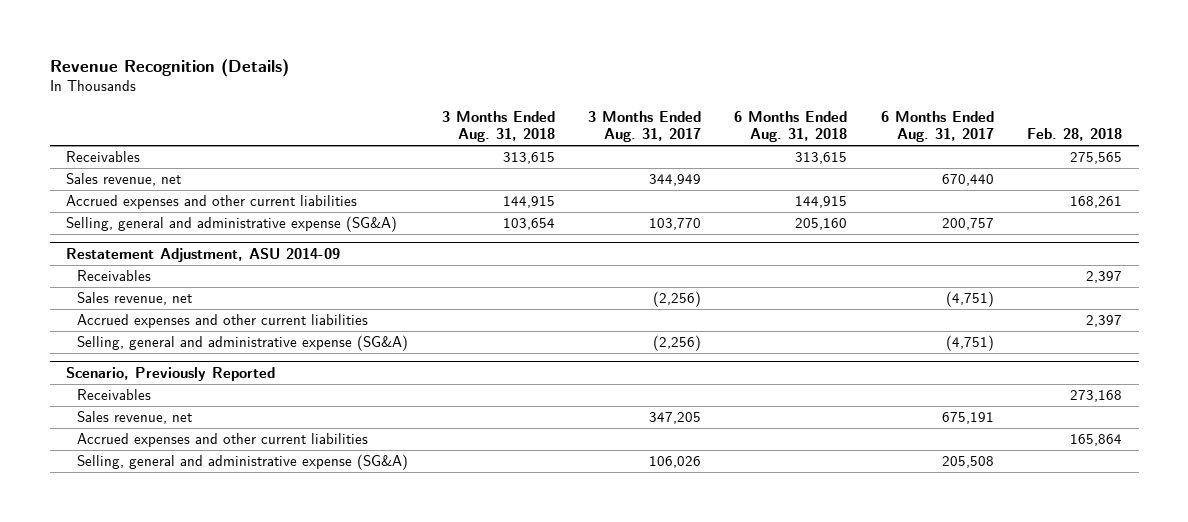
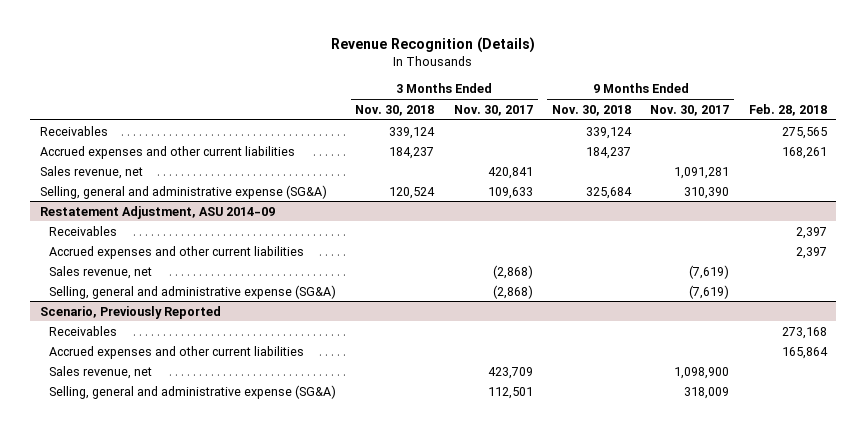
- | 3 Months Ended Aug. 31, 2018 | 3 Months Ended Aug. 31, 2017 | 6 Months Ended Aug. 31, 2018 | 6 Months Ended Aug. 31, 2017 | Feb. 28, 2018
+ | 3 Months Ended Nov. 30, 2018 | 3 Months Ended Nov. 30, 2017 | 9 Months Ended Nov. 30, 2018 | 9 Months Ended Nov. 30, 2017 | Feb. 28, 2018
moved down: Sales revenue, net | | 420,841 | | 1,091,281 |
@ Restatement Adjustment, ASU 2014-09
moved down: Sales revenue, net | | (2,868) | | (7,619) |
@ Scenario, Previously Reported
moved down: Sales revenue, net | | 423,709 | | 1,098,900 |

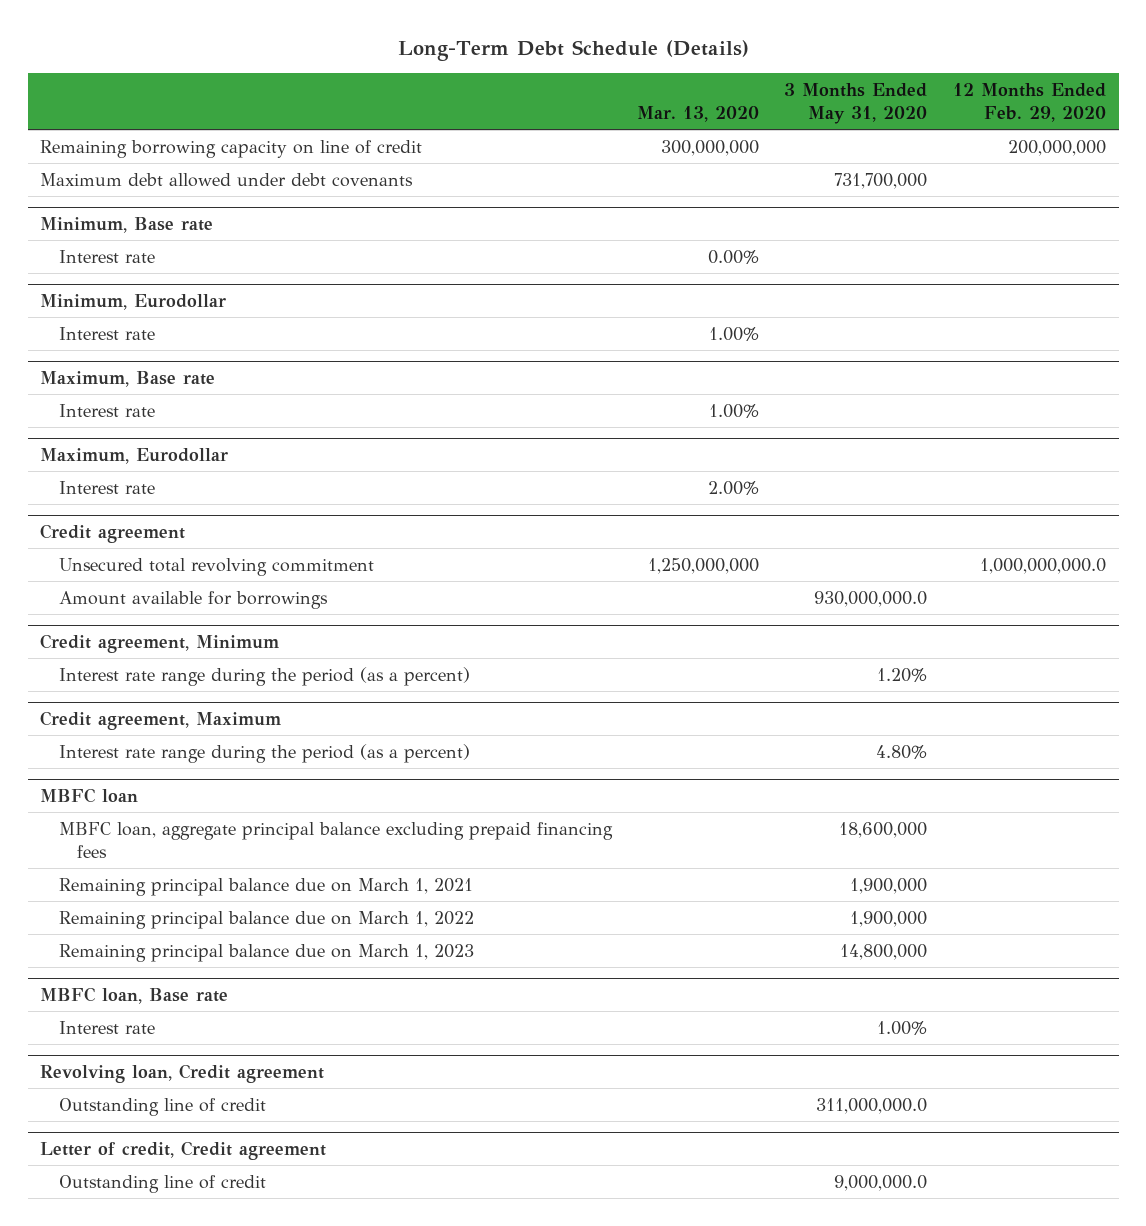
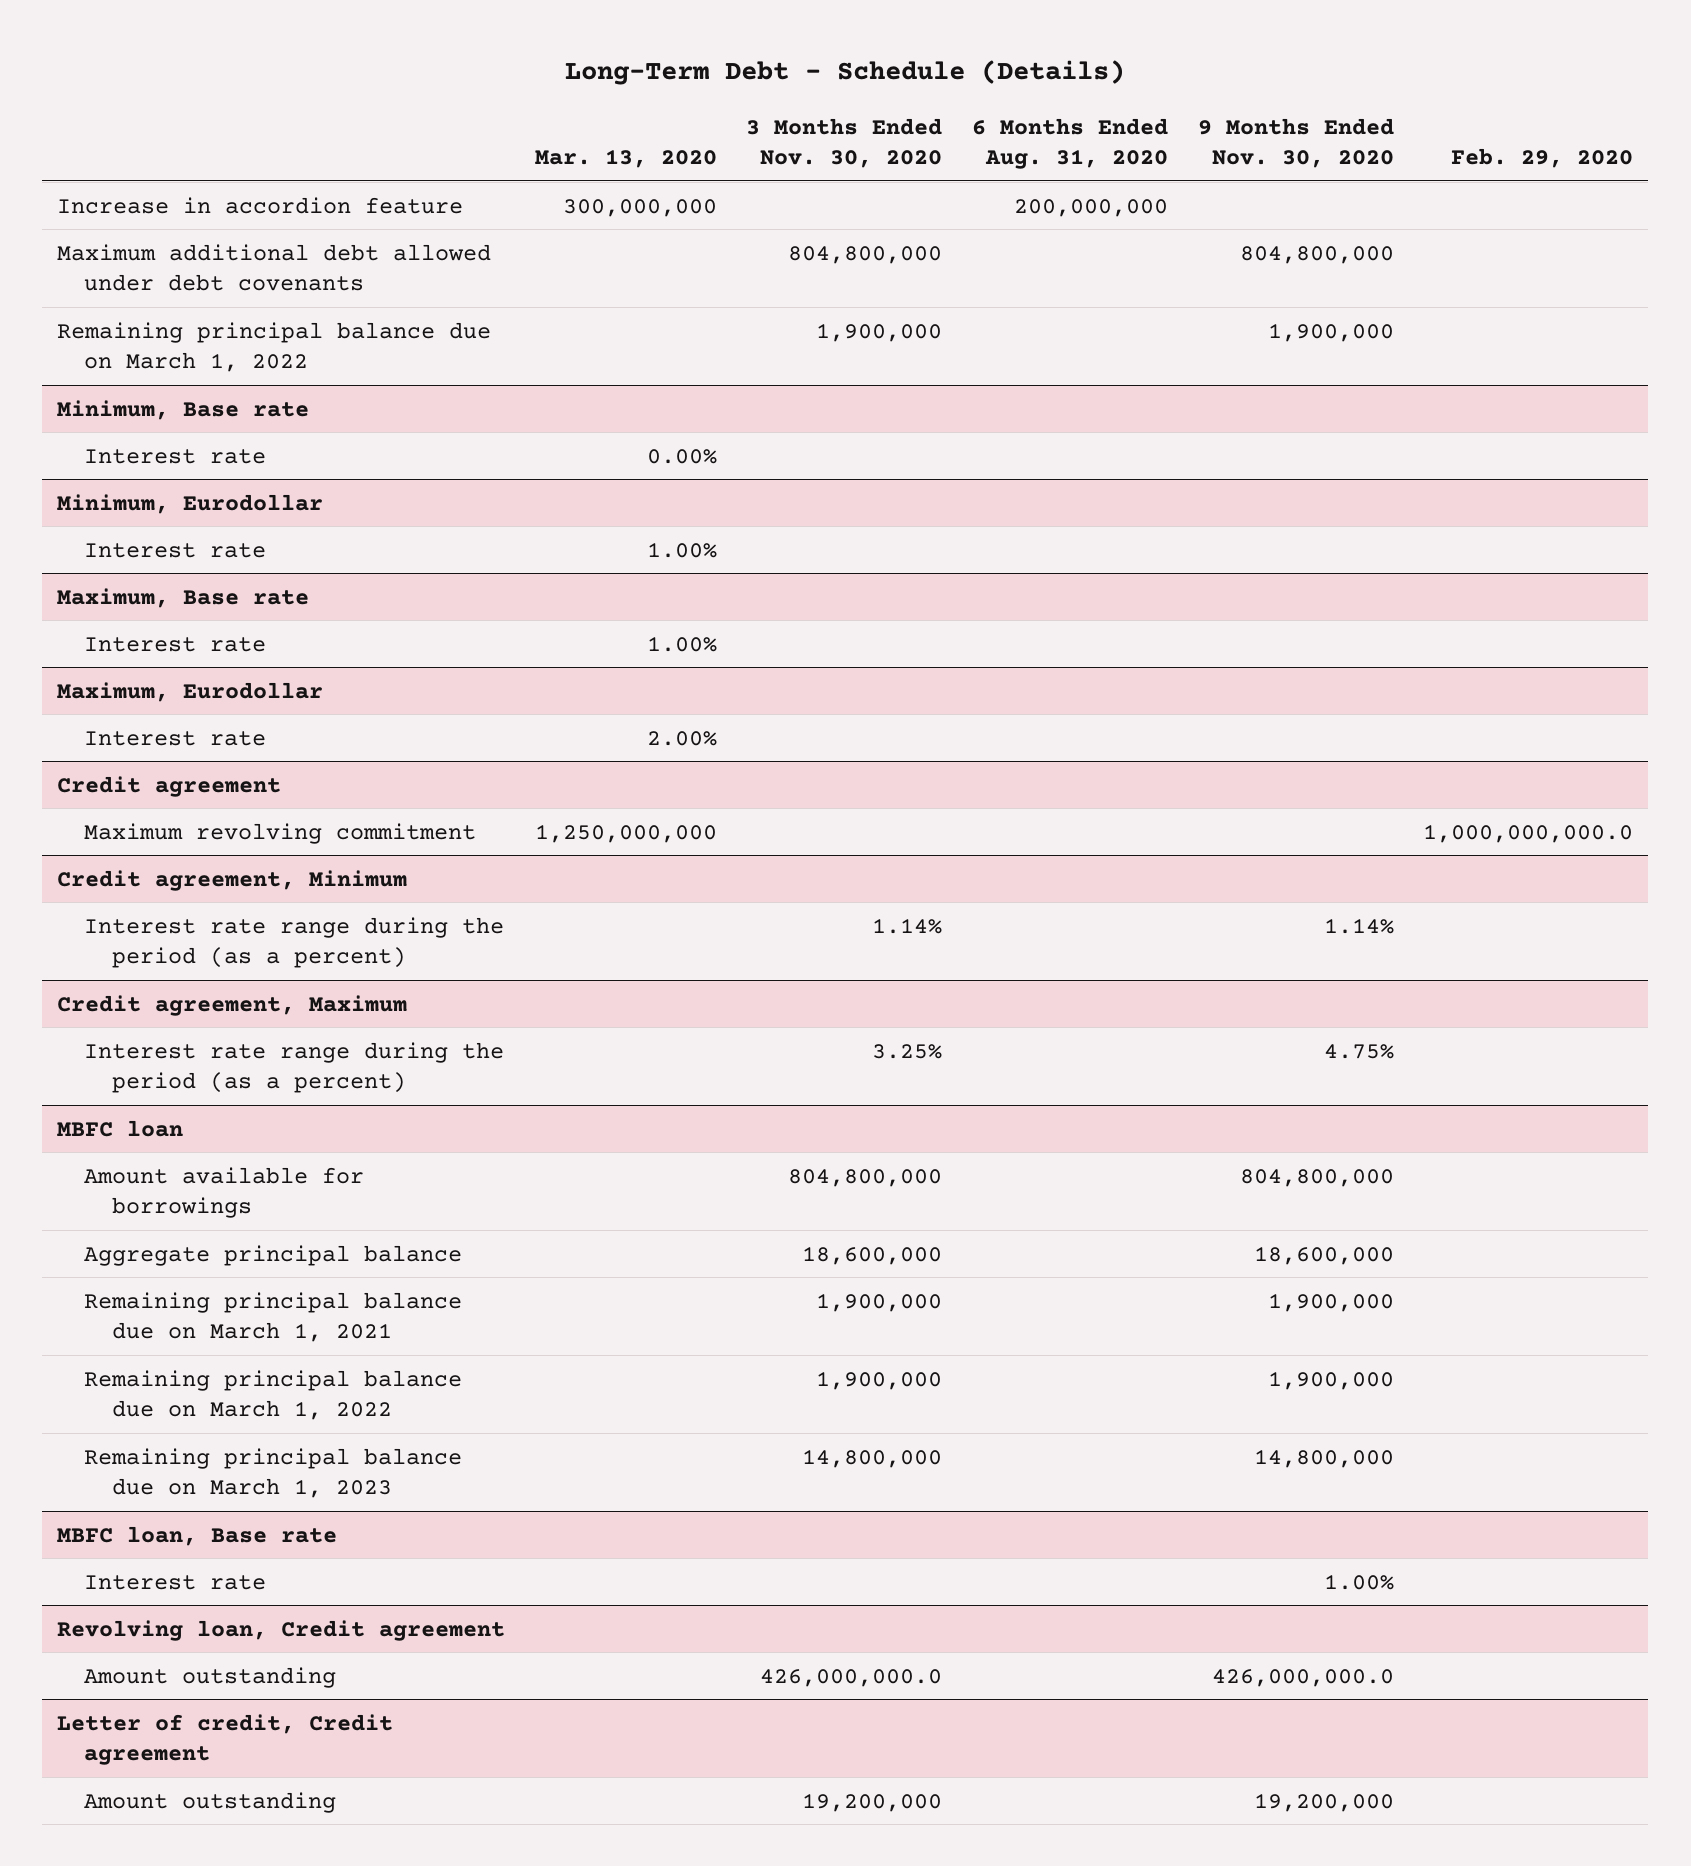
- Long-Term Debt Schedule (Details)
+ Long-Term Debt - Schedule (Details)
- | Mar. 13, 2020 | 3 Months Ended May 31, 2020 | 12 Months Ended Feb. 29, 2020
+ | Mar. 13, 2020 | 3 Months Ended Nov. 30, 2020 | 6 Months Ended Aug. 31, 2020 | 9 Months Ended Nov. 30, 2020 | Feb. 29, 2020
- Remaining borrowing capacity on line of credit | 300,000,000 | | 200,000,000
- Maximum debt allowed under debt covenants | | 731,700,000 |
+ Increase in accordion feature | 300,000,000 | | 200,000,000 | |
+ Maximum additional debt allowed under debt covenants | | 804,800,000 | | 804,800,000 |
+ Remaining principal balance due on March 1, 2022 | | 1,900,000 | | 1,900,000 |
@ Credit agreement
- Unsecured total revolving commitment | 1,250,000,000 | | 1,000,000,000.0
- Amount available for borrowings | | 930,000,000.0 |
+ Maximum revolving commitment | 1,250,000,000 | | | | 1,000,000,000.0
@ MBFC loan
- MBFC loan, aggregate principal balance excluding prepaid financing fees | | 18,600,000 |
+ Amount available for borrowings | | 804,800,000 | | 804,800,000 |
+ Aggregate principal balance | | 18,600,000 | | 18,600,000 |
@ Revolving loan, Credit agreement
- Outstanding line of credit | | 311,000,000.0 |
+ Amount outstanding | | 426,000,000.0 | | 426,000,000.0 |
@ Letter of credit, Credit agreement
- Outstanding line of credit | | 9,000,000.0 |
+ Amount outstanding | | 19,200,000 | | 19,200,000 |

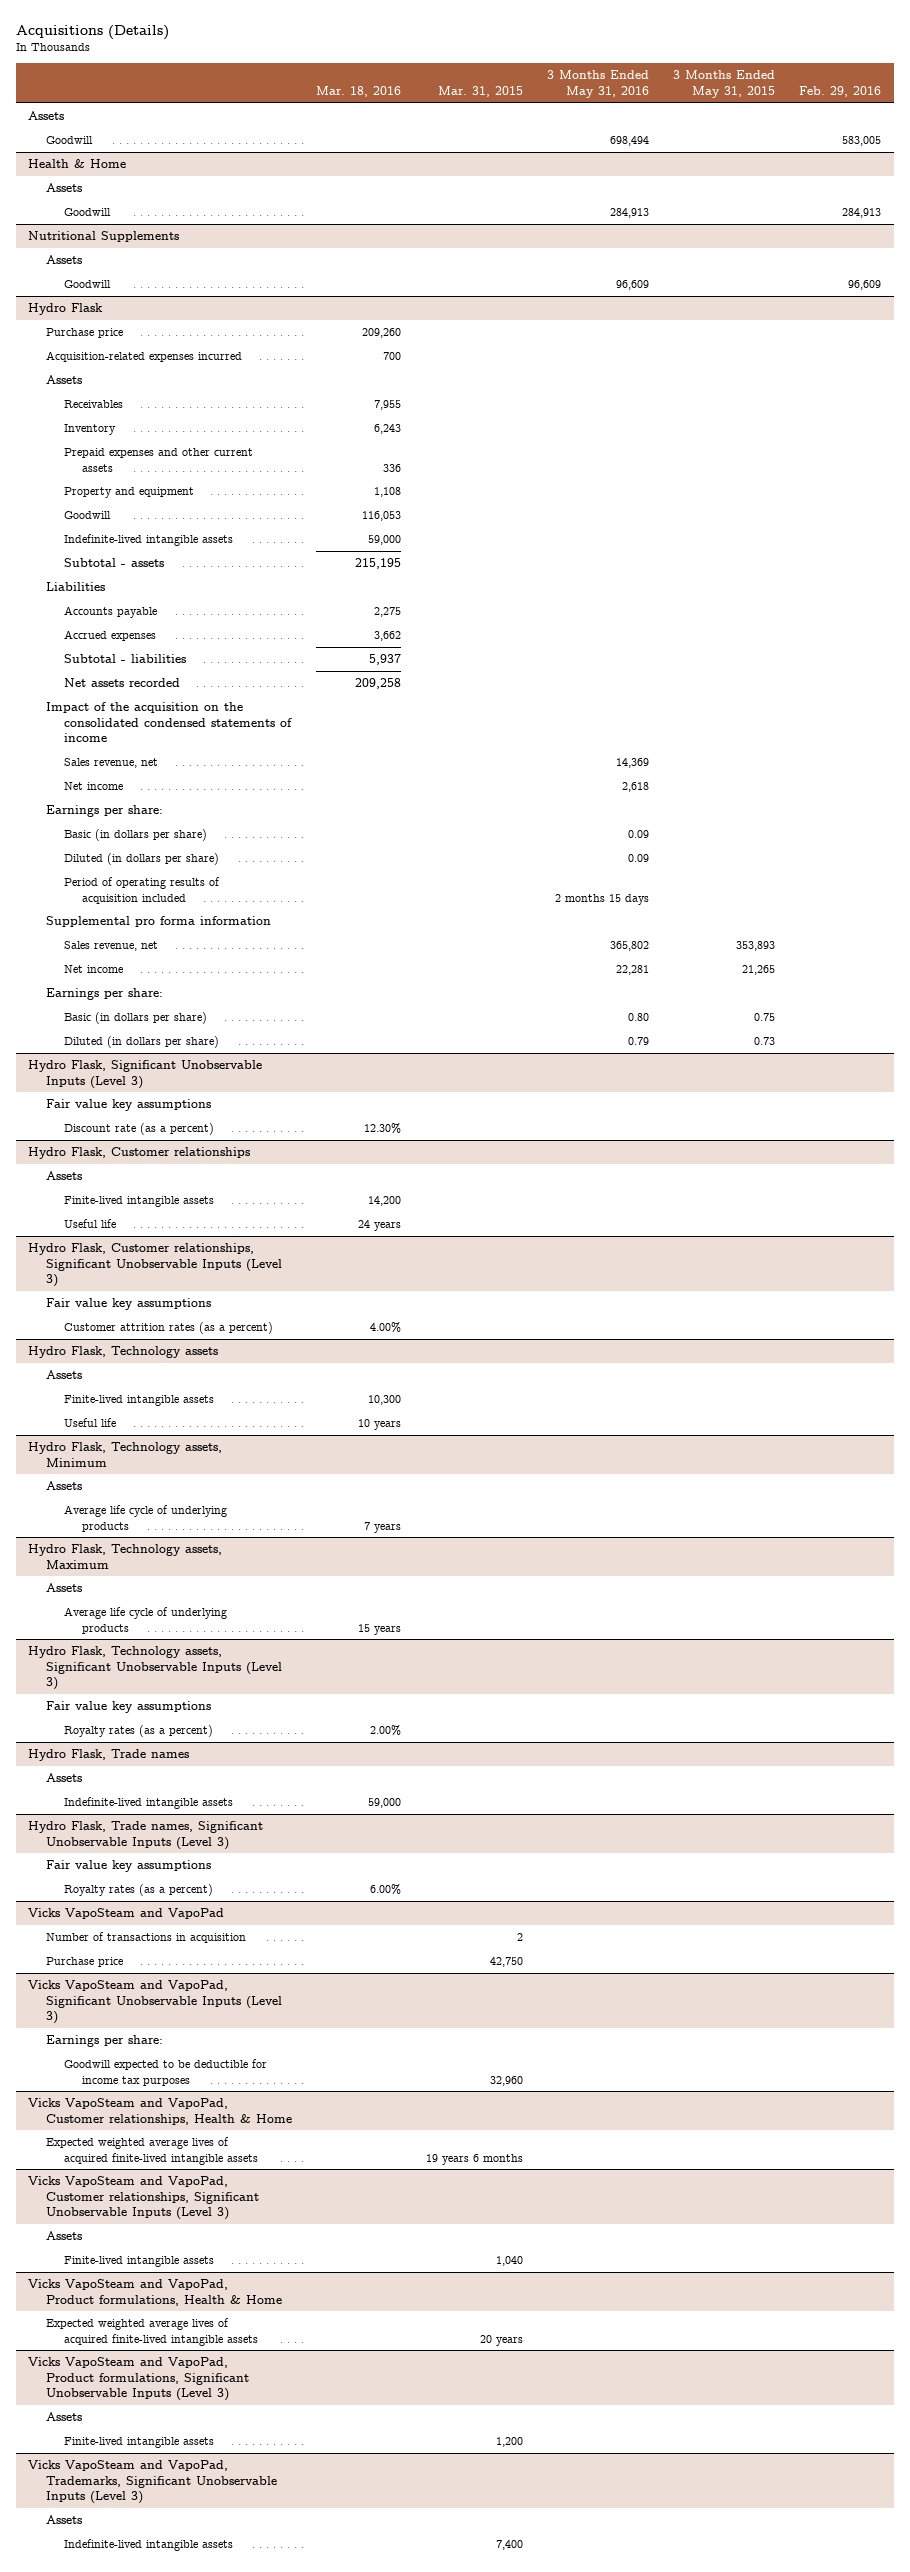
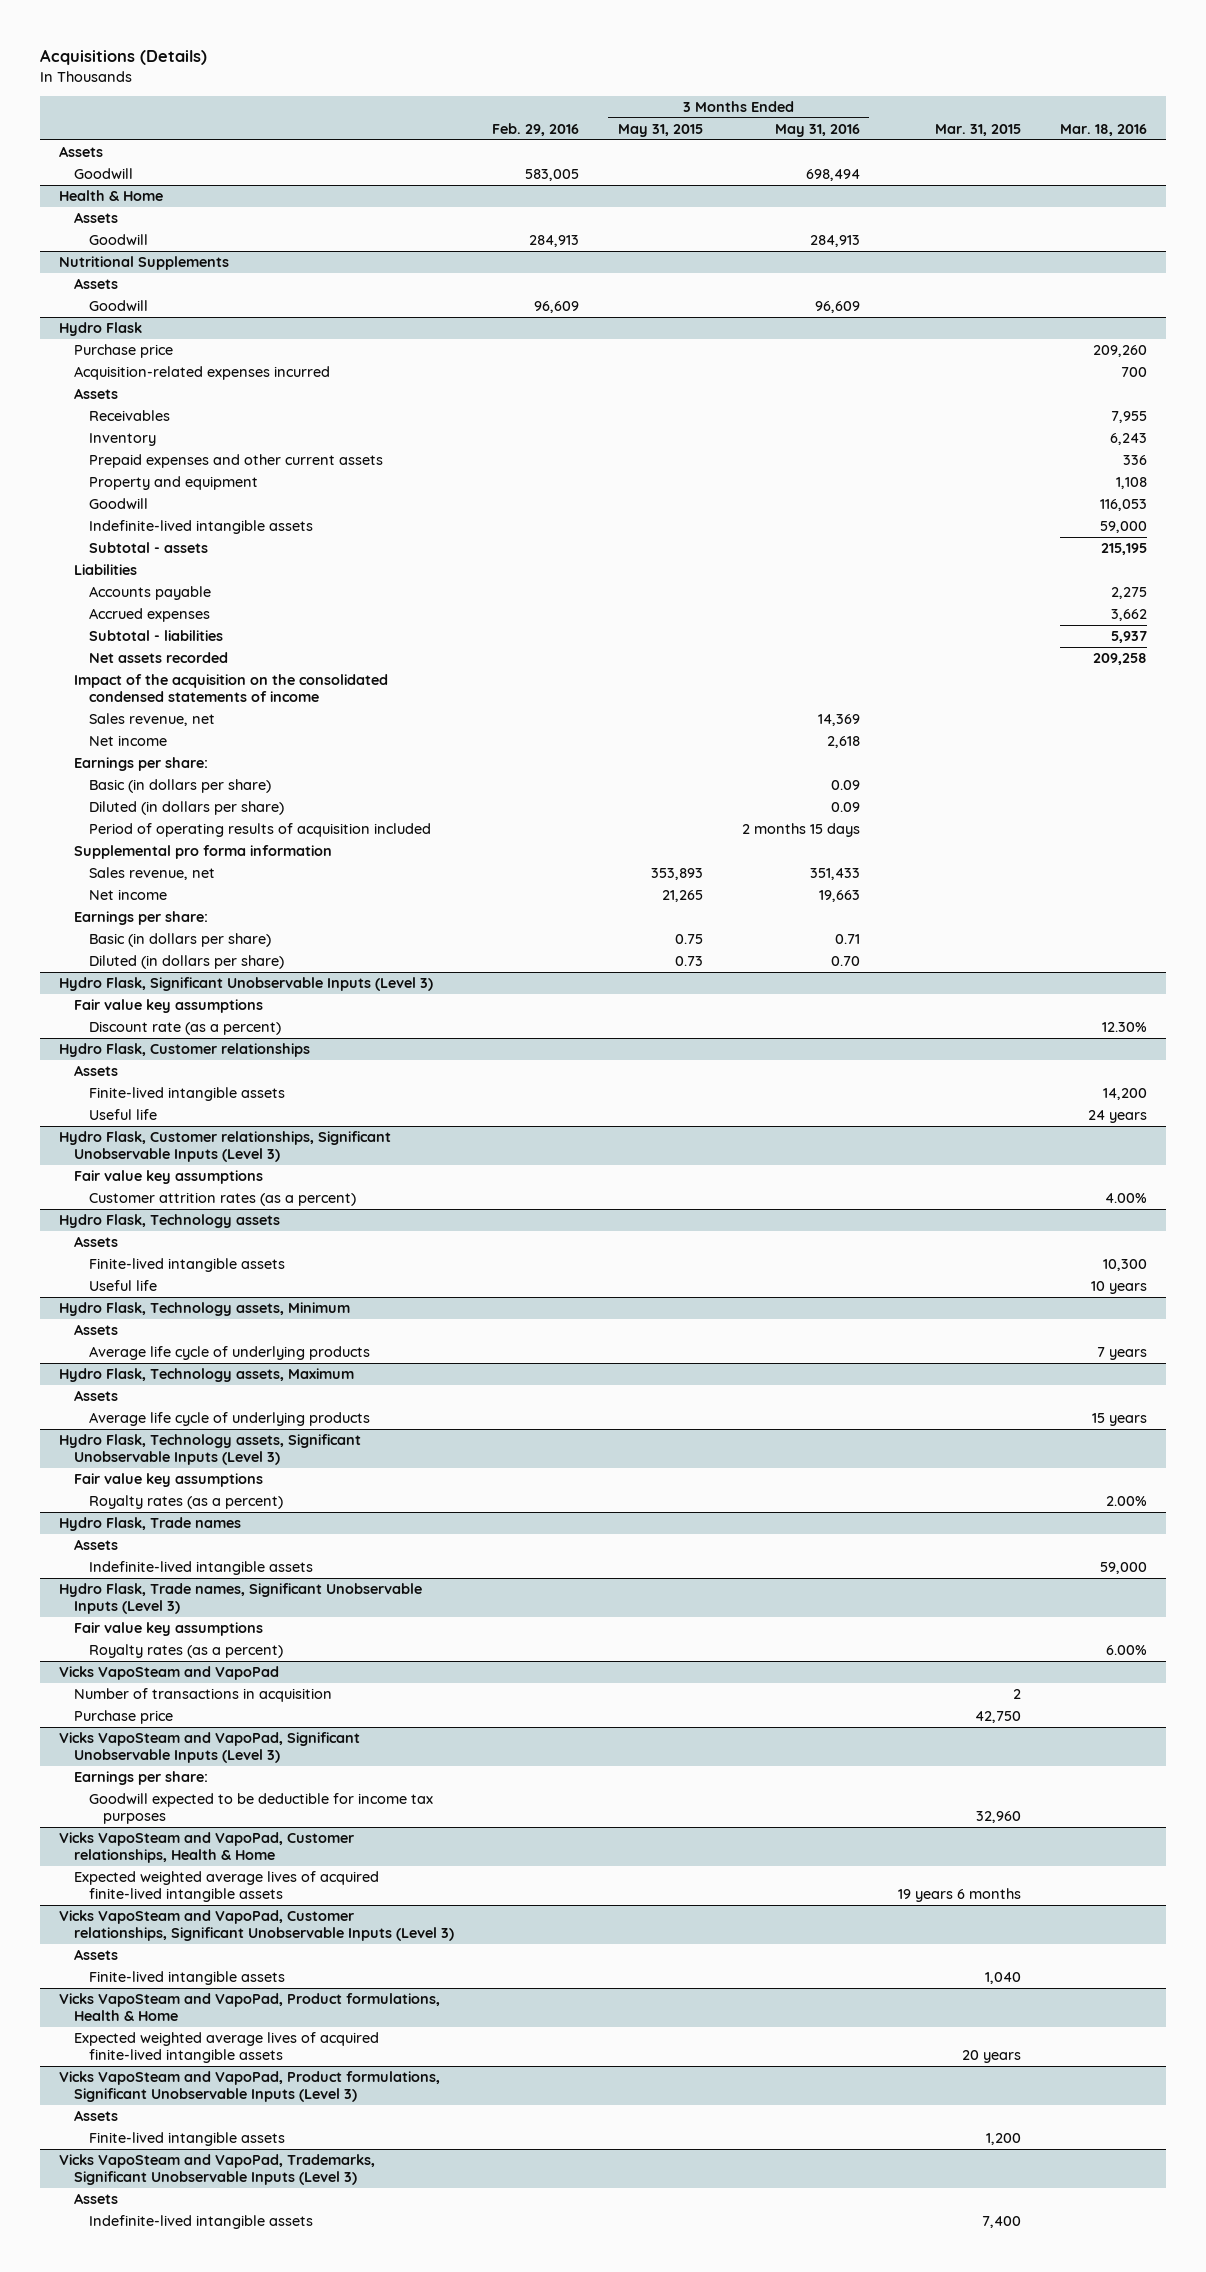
- | Mar. 18, 2016 | Mar. 31, 2015 | 3 Months Ended May 31, 2016 | 3 Months Ended May 31, 2015 | Feb. 29, 2016
+ | Feb. 29, 2016 | 3 Months Ended May 31, 2015 | 3 Months Ended May 31, 2016 | Mar. 31, 2015 | Mar. 18, 2016
@ Hydro Flask
- Sales revenue, net | | | 365,802 | 353,893 |
- Net income | | | 22,281 | 21,265 |
+ Sales revenue, net | | 353,893 | 351,433 | |
+ Net income | | 21,265 | 19,663 | |
- Basic (in dollars per share) | | | 0.80 | 0.75 |
- Diluted (in dollars per share) | | | 0.79 | 0.73 |
+ Basic (in dollars per share) | | 0.75 | 0.71 | |
+ Diluted (in dollars per share) | | 0.73 | 0.70 | |

